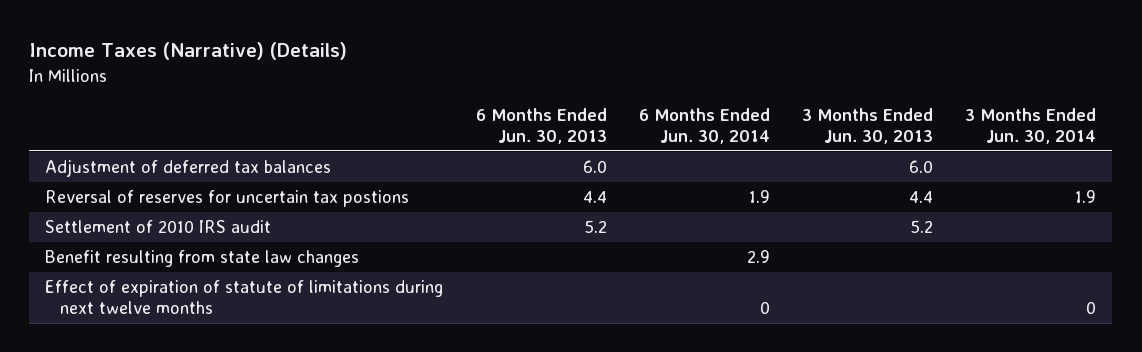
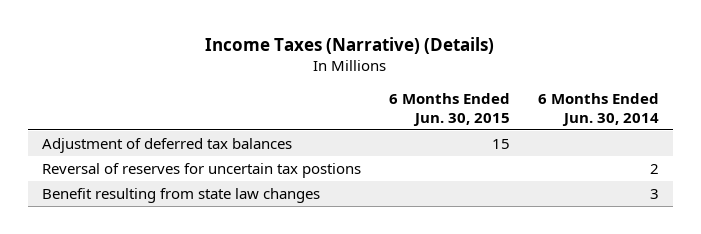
- | 6 Months Ended Jun. 30, 2013 | 6 Months Ended Jun. 30, 2014 | 3 Months Ended Jun. 30, 2013 | 3 Months Ended Jun. 30, 2014
+ | 6 Months Ended Jun. 30, 2015 | 6 Months Ended Jun. 30, 2014
- Reversal of reserves for uncertain tax postions | 4.4 | 1.9 | 4.4 | 1.9
- Settlement of 2010 IRS audit | 5.2 | | 5.2 |
- Benefit resulting from state law changes | | 2.9 | |
- Effect of expiration of statute of limitations during next twelve months | | 0 | | 0
+ Reversal of reserves for uncertain tax postions | | 2
+ Benefit resulting from state law changes | | 3

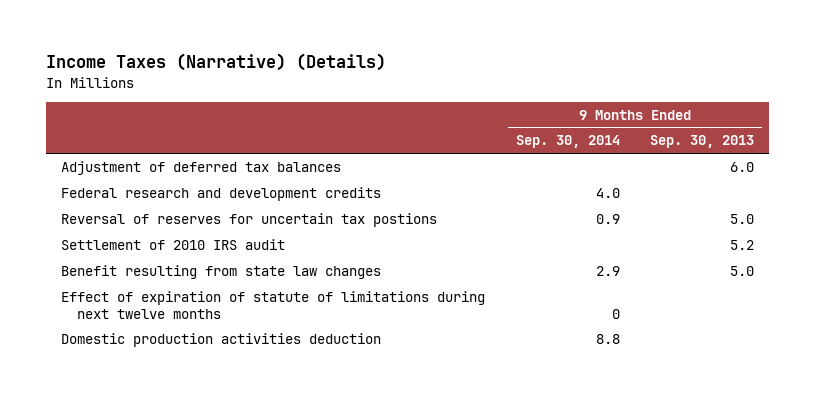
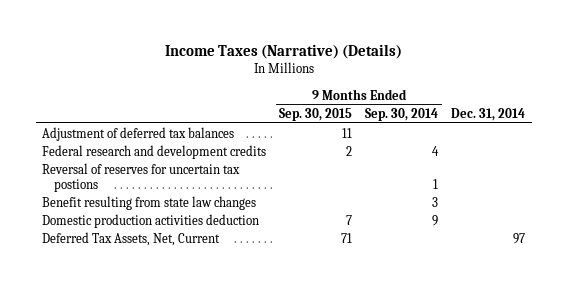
- | 9 Months Ended Sep. 30, 2014 | 9 Months Ended Sep. 30, 2013
+ | 9 Months Ended Sep. 30, 2015 | 9 Months Ended Sep. 30, 2014 | Dec. 31, 2014
- Federal research and development credits | 4.0 |
- Reversal of reserves for uncertain tax postions | 0.9 | 5.0
- Settlement of 2010 IRS audit | | 5.2
- Benefit resulting from state law changes | 2.9 | 5.0
- Effect of expiration of statute of limitations during next twelve months | 0 |
- Domestic production activities deduction | 8.8 |
+ Federal research and development credits | 2 | 4 |
+ Reversal of reserves for uncertain tax postions | | 1 |
+ Benefit resulting from state law changes | | 3 |
+ Domestic production activities deduction | 7 | 9 |
+ Deferred Tax Assets, Net, Current | 71 | | 97

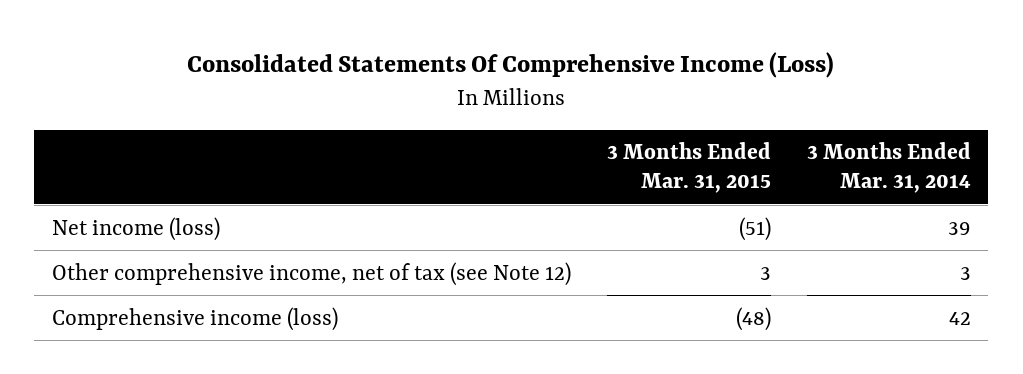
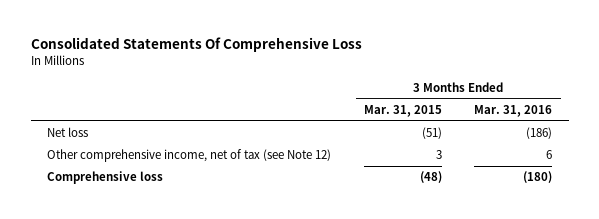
- Consolidated Statements Of Comprehensive Income (Loss)
+ Consolidated Statements Of Comprehensive Loss
- | 3 Months Ended Mar. 31, 2015 | 3 Months Ended Mar. 31, 2014
+ | 3 Months Ended Mar. 31, 2015 | 3 Months Ended Mar. 31, 2016
- Net income (loss) | (51) | 39
+ Net loss | (51) | (186)
- Comprehensive income (loss) | (48) | 42
+ Comprehensive loss | (48) | (180)

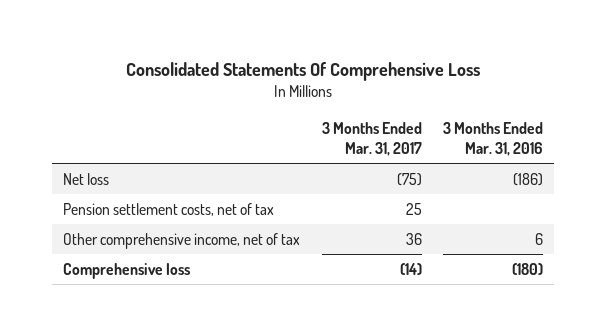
- | 3 Months Ended Mar. 31, 2015 | 3 Months Ended Mar. 31, 2016
+ | 3 Months Ended Mar. 31, 2017 | 3 Months Ended Mar. 31, 2016
- Other comprehensive income, net of tax (see Note 12) | 3 | 6
+ Pension settlement costs, net of tax | 25 |
+ Other comprehensive income, net of tax | 36 | 6

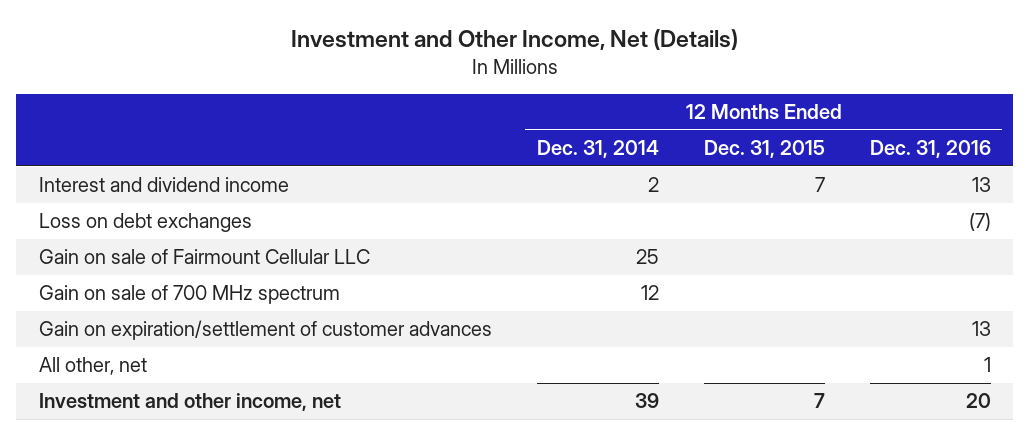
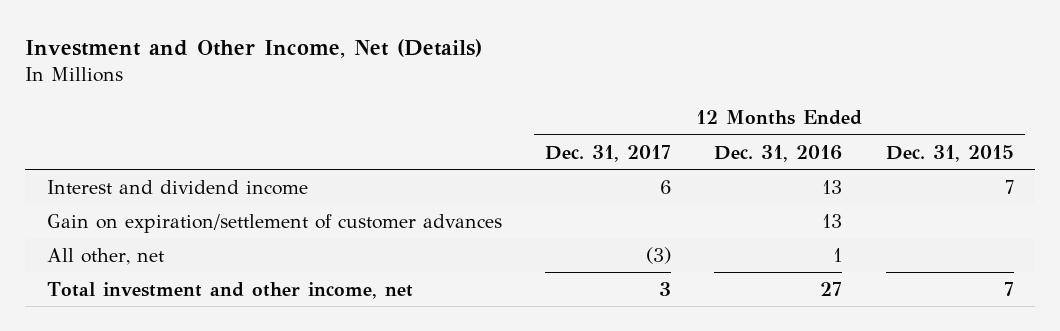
- | 12 Months Ended Dec. 31, 2014 | 12 Months Ended Dec. 31, 2015 | 12 Months Ended Dec. 31, 2016
+ | 12 Months Ended Dec. 31, 2017 | 12 Months Ended Dec. 31, 2016 | 12 Months Ended Dec. 31, 2015
- Loss on debt exchanges | | | (7)
- Gain on sale of Fairmount Cellular LLC | 25 | |
- Gain on sale of 700 MHz spectrum | 12 | |
- Investment and other income, net | 39 | 7 | 20
+ Total investment and other income, net | 3 | 27 | 7

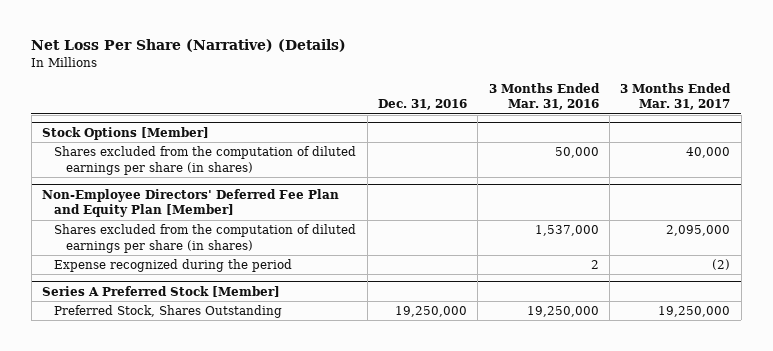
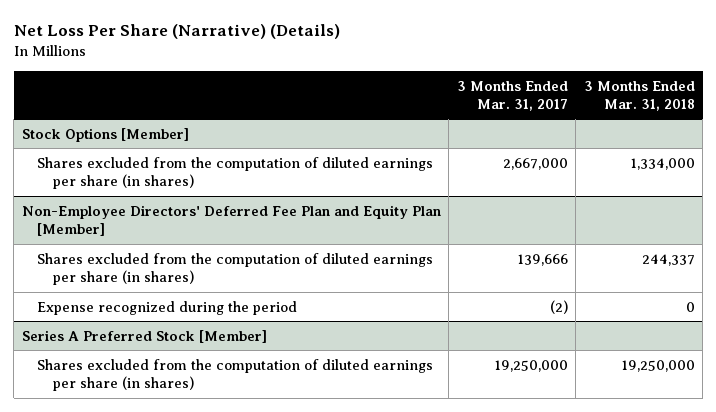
- | Dec. 31, 2016 | 3 Months Ended Mar. 31, 2016 | 3 Months Ended Mar. 31, 2017
+ | 3 Months Ended Mar. 31, 2017 | 3 Months Ended Mar. 31, 2018
@ Stock Options [Member]
- Shares excluded from the computation of diluted earnings per share (in shares) | | 50,000 | 40,000
+ Shares excluded from the computation of diluted earnings per share (in shares) | 2,667,000 | 1,334,000
@ Non-Employee Directors' Deferred Fee Plan and Equity Plan [Member]
- Shares excluded from the computation of diluted earnings per share (in shares) | | 1,537,000 | 2,095,000
+ Shares excluded from the computation of diluted earnings per share (in shares) | 139,666 | 244,337
@ Series A Preferred Stock [Member]
- Preferred Stock, Shares Outstanding | 19,250,000 | 19,250,000 | 19,250,000
+ Shares excluded from the computation of diluted earnings per share (in shares) | 19,250,000 | 19,250,000

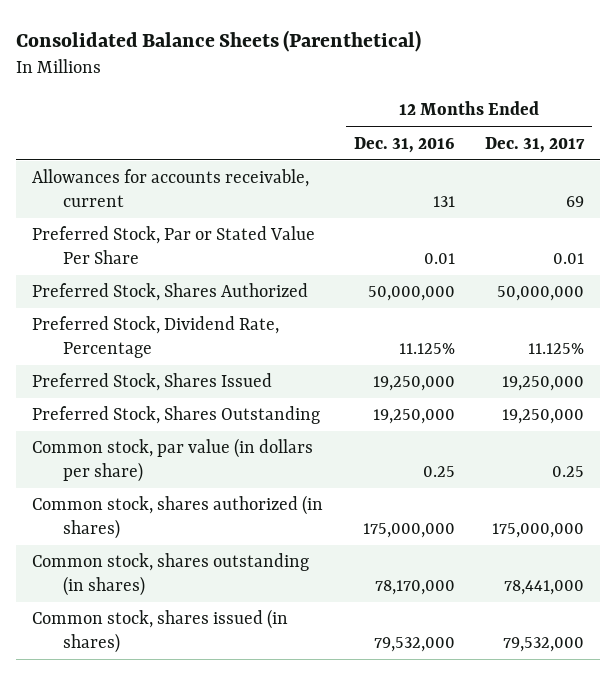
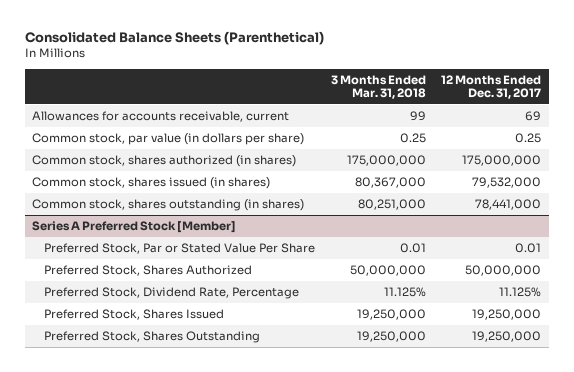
- | 12 Months Ended Dec. 31, 2016 | 12 Months Ended Dec. 31, 2017
+ | 3 Months Ended Mar. 31, 2018 | 12 Months Ended Dec. 31, 2017
moved up: Common stock, par value (in dollars per share) | 0.25 | 0.25
moved up: Common stock, shares authorized (in shares) | 175,000,000 | 175,000,000
moved up: Common stock, shares issued (in shares) | 80,367,000 | 79,532,000
moved up: Common stock, shares outstanding (in shares) | 80,251,000 | 78,441,000
+ Series A Preferred Stock [Member]

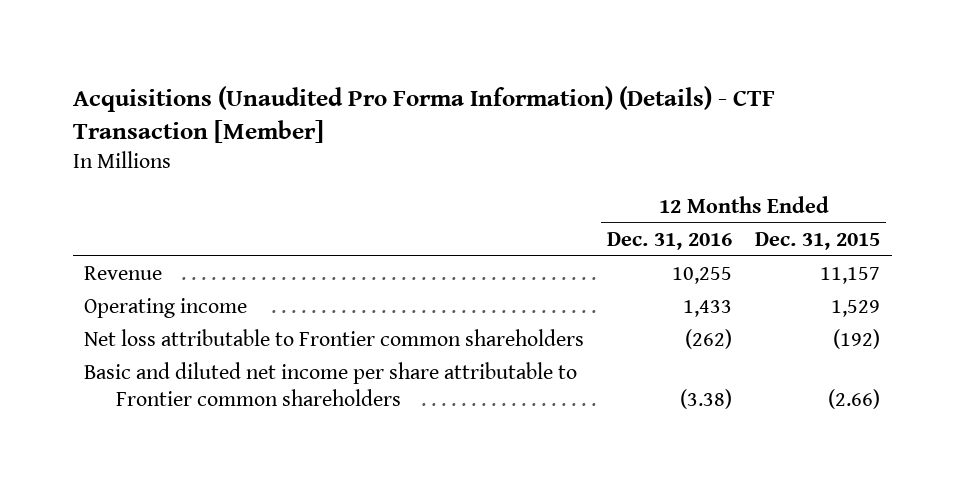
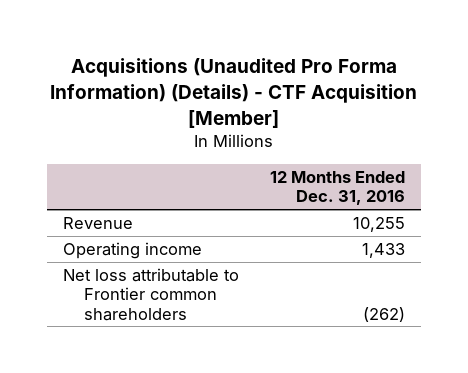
- Acquisitions (Unaudited Pro Forma Information) (Details) - CTF Transaction [Member]
+ Acquisitions (Unaudited Pro Forma Information) (Details) - CTF Acquisition [Member]
- | 12 Months Ended Dec. 31, 2016 | 12 Months Ended Dec. 31, 2015
+ | 12 Months Ended Dec. 31, 2016
- Basic and diluted net income per share attributable to Frontier common shareholders | (3.38) | (2.66)

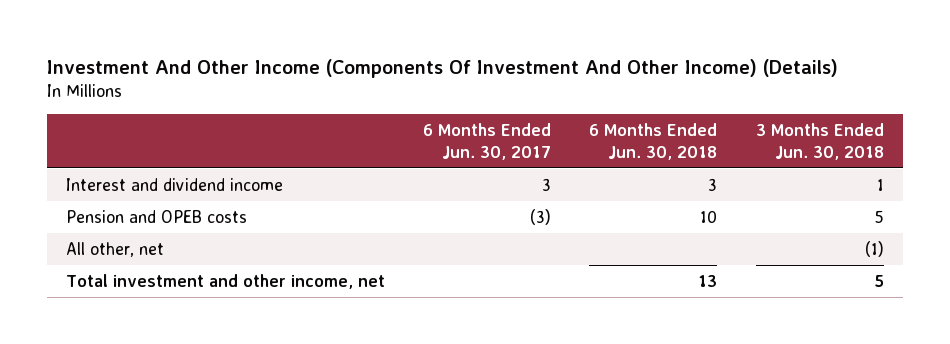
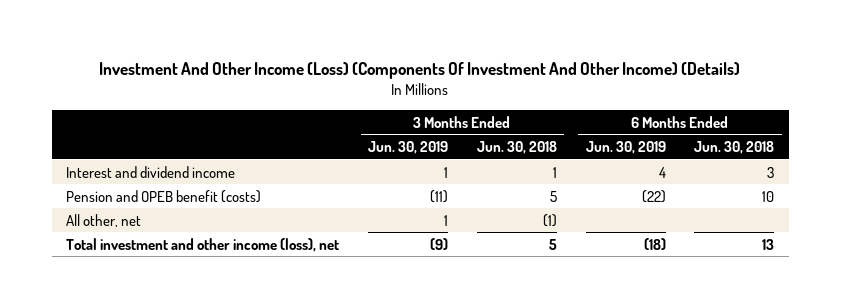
- Investment And Other Income (Components Of Investment And Other Income) (Details)
+ Investment And Other Income (Loss) (Components Of Investment And Other Income) (Details)
- | 6 Months Ended Jun. 30, 2017 | 6 Months Ended Jun. 30, 2018 | 3 Months Ended Jun. 30, 2018
+ | 3 Months Ended Jun. 30, 2019 | 3 Months Ended Jun. 30, 2018 | 6 Months Ended Jun. 30, 2019 | 6 Months Ended Jun. 30, 2018
- Pension and OPEB costs | (3) | 10 | 5
+ Pension and OPEB benefit (costs) | (11) | 5 | (22) | 10
- Total investment and other income, net | | 13 | 5
+ Total investment and other income (loss), net | (9) | 5 | (18) | 13

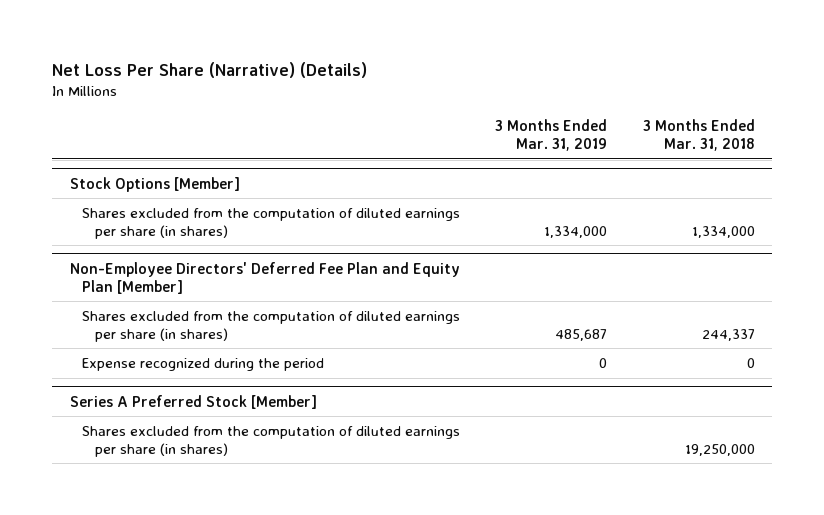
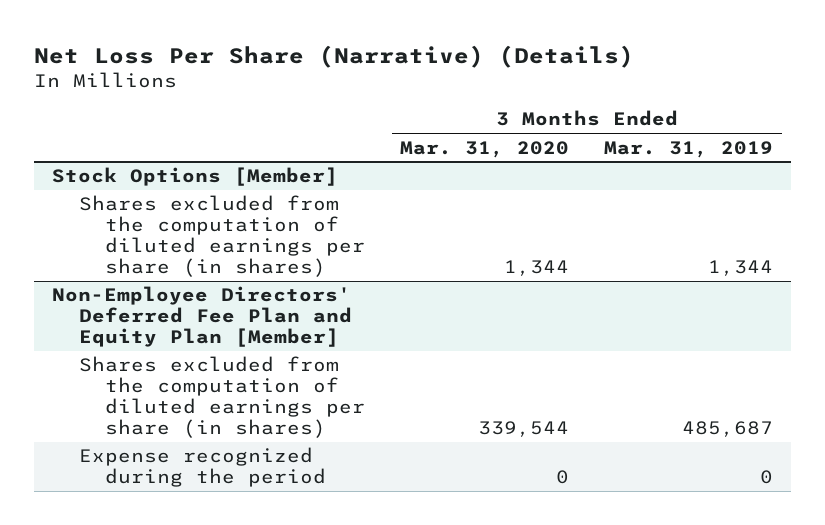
- | 3 Months Ended Mar. 31, 2019 | 3 Months Ended Mar. 31, 2018
+ | 3 Months Ended Mar. 31, 2020 | 3 Months Ended Mar. 31, 2019
@ Stock Options [Member]
- Shares excluded from the computation of diluted earnings per share (in shares) | 1,334,000 | 1,334,000
+ Shares excluded from the computation of diluted earnings per share (in shares) | 1,344 | 1,344
- Series A Preferred Stock [Member]
- Shares excluded from the computation of diluted earnings per share (in shares) | | 19,250,000

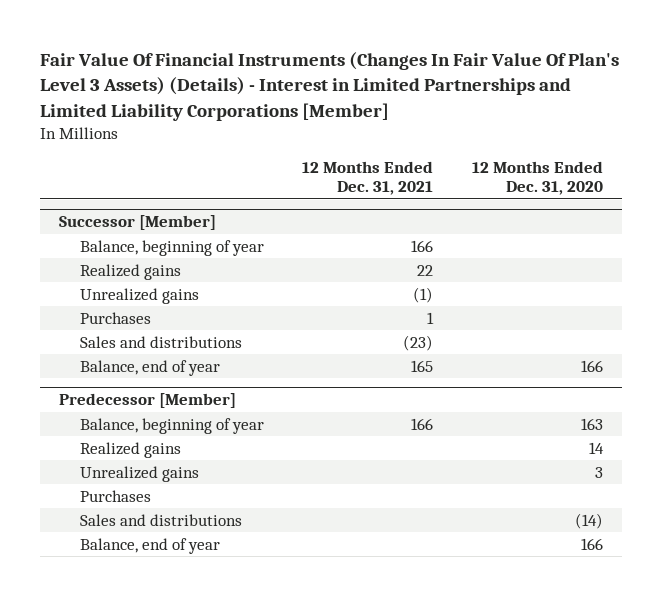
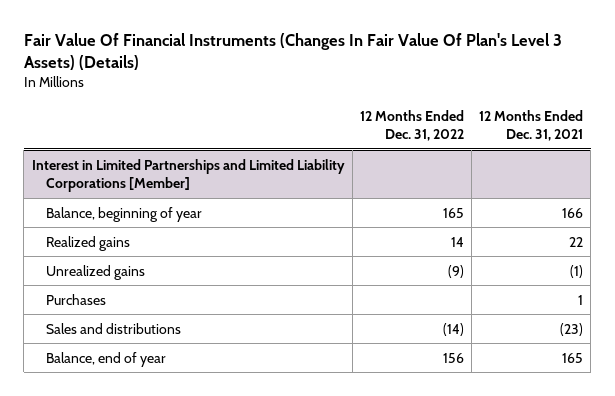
- Fair Value Of Financial Instruments (Changes In Fair Value Of Plan's Level 3 Assets) (Details) - Interest in Limited Partnerships and Limited Liability Corporations [Member]
+ Fair Value Of Financial Instruments (Changes In Fair Value Of Plan's Level 3 Assets) (Details)
- | 12 Months Ended Dec. 31, 2021 | 12 Months Ended Dec. 31, 2020
+ | 12 Months Ended Dec. 31, 2022 | 12 Months Ended Dec. 31, 2021
- Successor [Member]
+ Interest in Limited Partnerships and Limited Liability Corporations [Member]
- Predecessor [Member]
- Balance, beginning of year | 166 | 163
- Realized gains | | 14
- Unrealized gains | | 3
- Purchases
- Sales and distributions | | (14)
- Balance, end of year | | 166

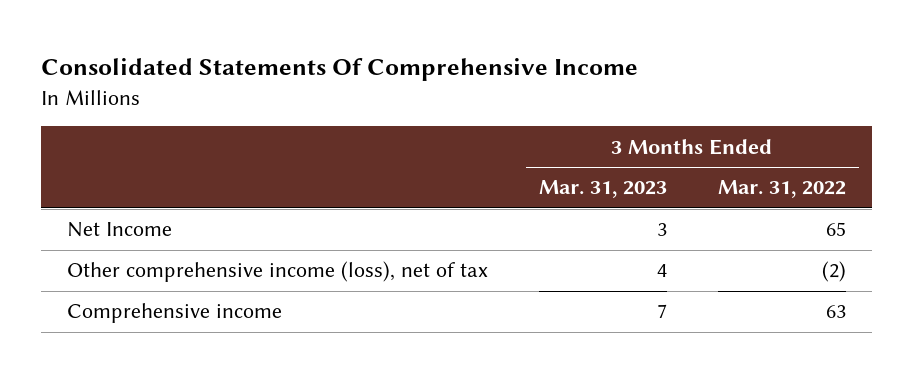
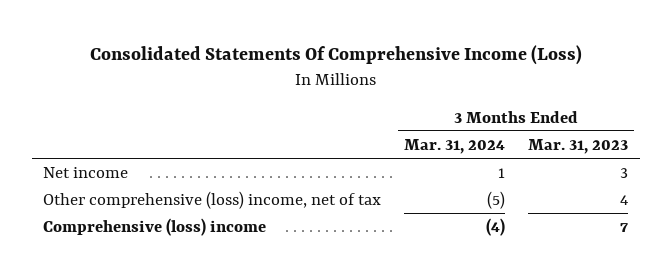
- Consolidated Statements Of Comprehensive Income
+ Consolidated Statements Of Comprehensive Income (Loss)
- | 3 Months Ended Mar. 31, 2023 | 3 Months Ended Mar. 31, 2022
+ | 3 Months Ended Mar. 31, 2024 | 3 Months Ended Mar. 31, 2023
- Net Income | 3 | 65
- Other comprehensive income (loss), net of tax | 4 | (2)
- Comprehensive income | 7 | 63
+ Net income | 1 | 3
+ Other comprehensive (loss) income, net of tax | (5) | 4
+ Comprehensive (loss) income | (4) | 7

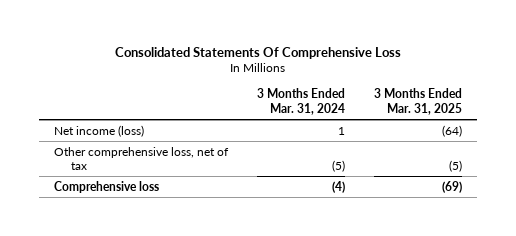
- Consolidated Statements Of Comprehensive Income (Loss)
+ Consolidated Statements Of Comprehensive Loss
- | 3 Months Ended Mar. 31, 2024 | 3 Months Ended Mar. 31, 2023
+ | 3 Months Ended Mar. 31, 2024 | 3 Months Ended Mar. 31, 2025
- Net income | 1 | 3
- Other comprehensive (loss) income, net of tax | (5) | 4
- Comprehensive (loss) income | (4) | 7
+ Net income (loss) | 1 | (64)
+ Other comprehensive loss, net of tax | (5) | (5)
+ Comprehensive loss | (4) | (69)

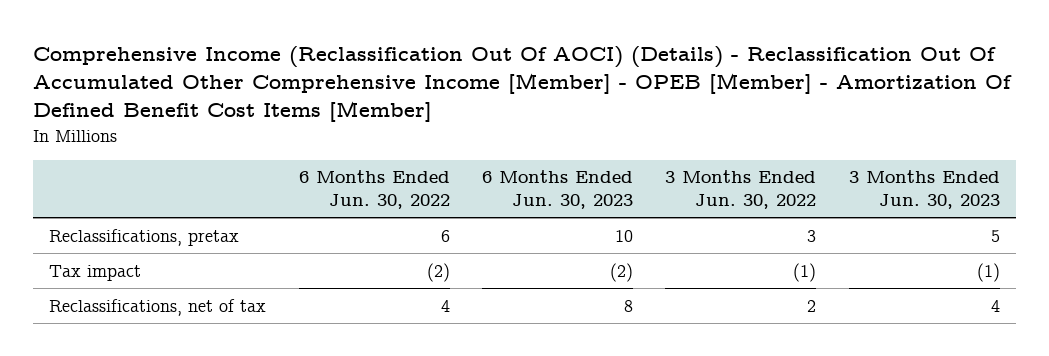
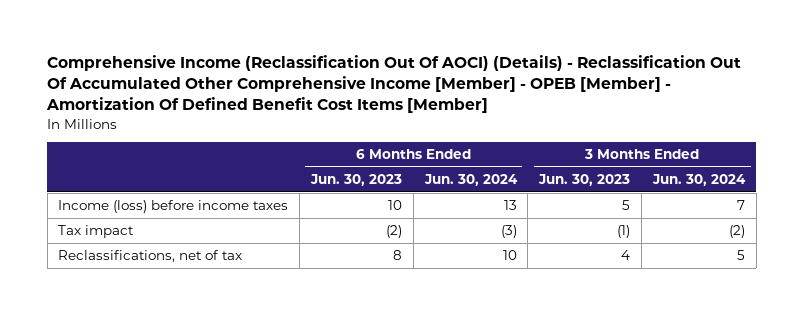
- | 6 Months Ended Jun. 30, 2022 | 6 Months Ended Jun. 30, 2023 | 3 Months Ended Jun. 30, 2022 | 3 Months Ended Jun. 30, 2023
+ | 6 Months Ended Jun. 30, 2023 | 6 Months Ended Jun. 30, 2024 | 3 Months Ended Jun. 30, 2023 | 3 Months Ended Jun. 30, 2024
- Reclassifications, pretax | 6 | 10 | 3 | 5
+ Income (loss) before income taxes | 10 | 13 | 5 | 7

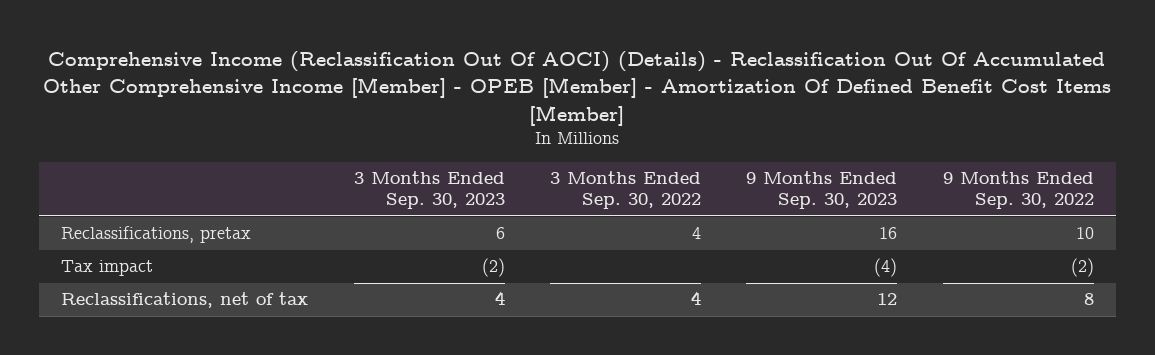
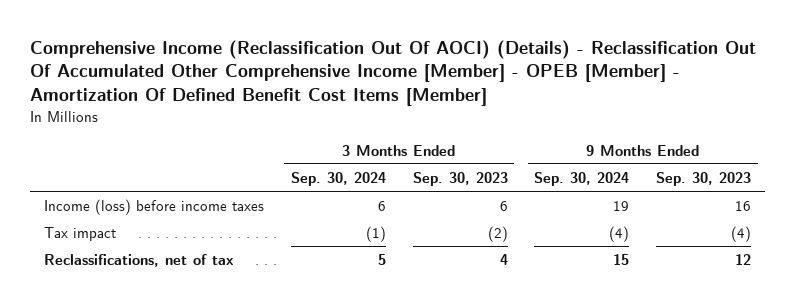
- | 3 Months Ended Sep. 30, 2023 | 3 Months Ended Sep. 30, 2022 | 9 Months Ended Sep. 30, 2023 | 9 Months Ended Sep. 30, 2022
+ | 3 Months Ended Sep. 30, 2024 | 3 Months Ended Sep. 30, 2023 | 9 Months Ended Sep. 30, 2024 | 9 Months Ended Sep. 30, 2023
- Reclassifications, pretax | 6 | 4 | 16 | 10
+ Income (loss) before income taxes | 6 | 6 | 19 | 16

